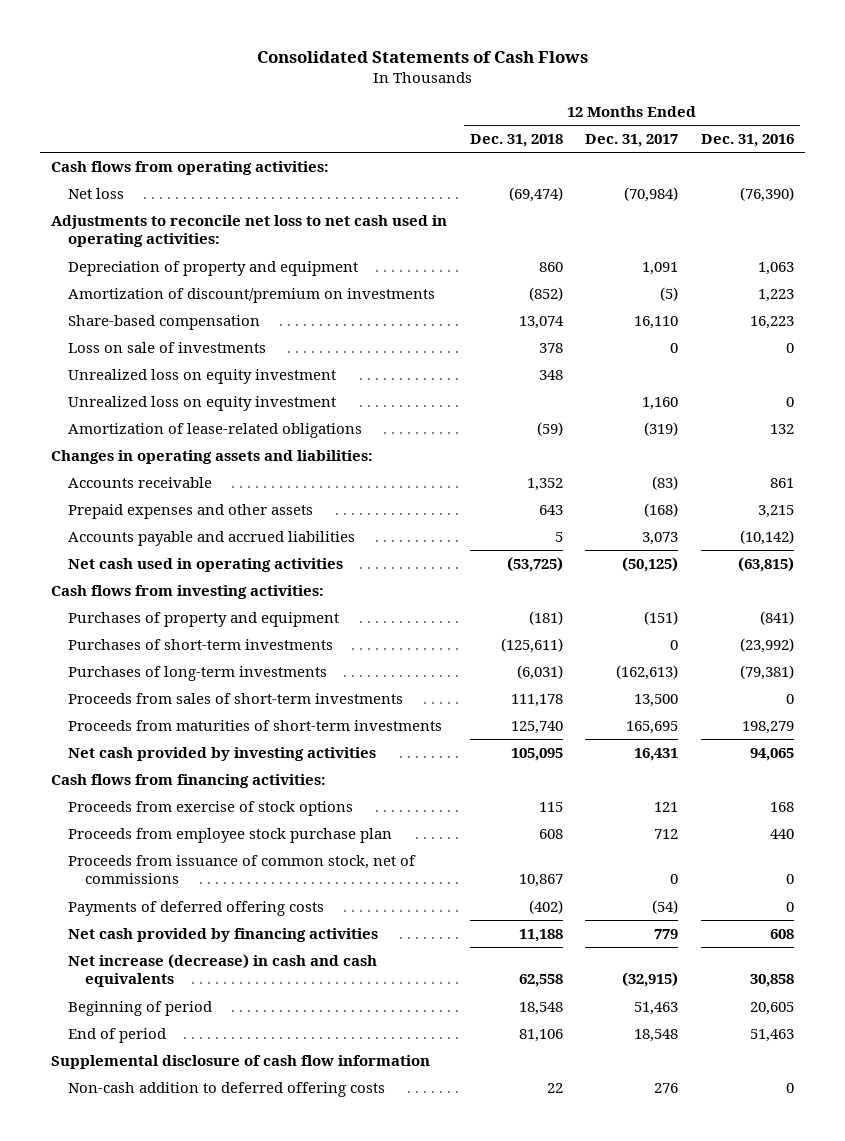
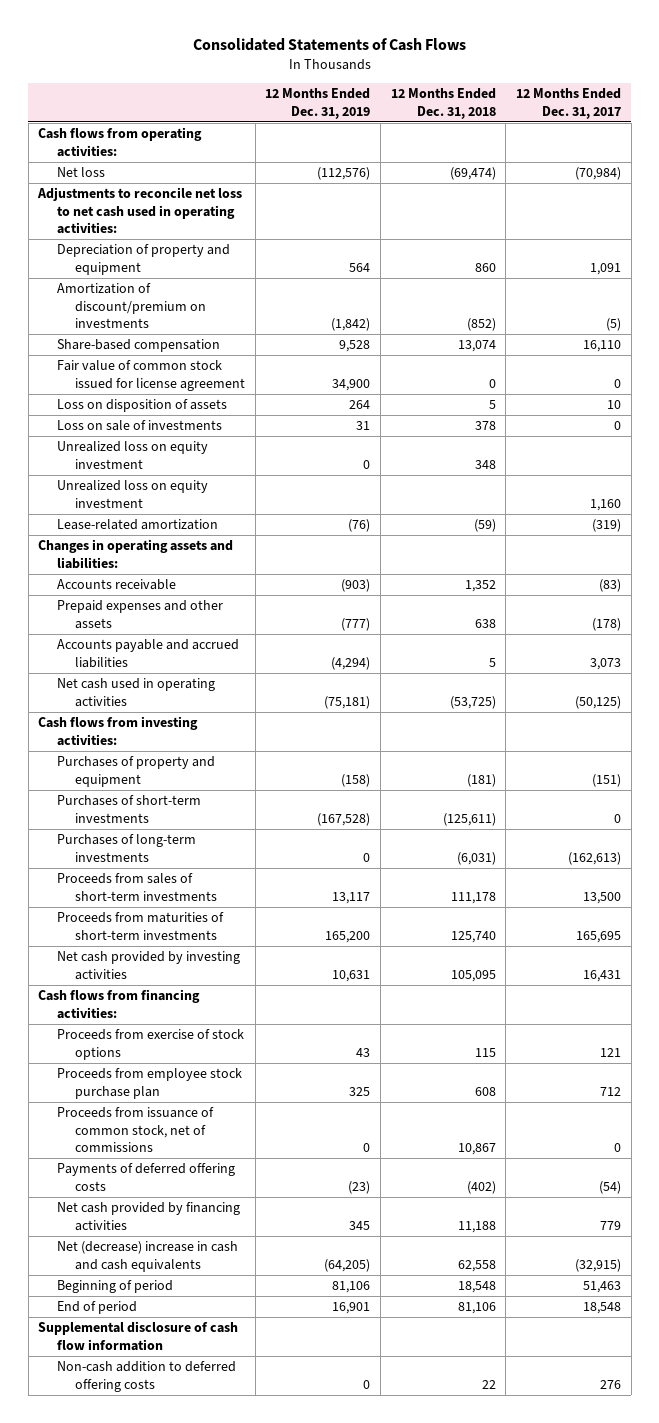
- | 12 Months Ended Dec. 31, 2018 | 12 Months Ended Dec. 31, 2017 | 12 Months Ended Dec. 31, 2016
+ | 12 Months Ended Dec. 31, 2019 | 12 Months Ended Dec. 31, 2018 | 12 Months Ended Dec. 31, 2017
+ Fair value of common stock issued for license agreement | 34,900 | 0 | 0
+ Loss on disposition of assets | 264 | 5 | 10
- Amortization of lease-related obligations | (59) | (319) | 132
+ Lease-related amortization | (76) | (59) | (319)
- Prepaid expenses and other assets | 643 | (168) | 3,215
+ Prepaid expenses and other assets | (777) | 638 | (178)
- Net increase (decrease) in cash and cash equivalents | 62,558 | (32,915) | 30,858
+ Net (decrease) increase in cash and cash equivalents | (64,205) | 62,558 | (32,915)

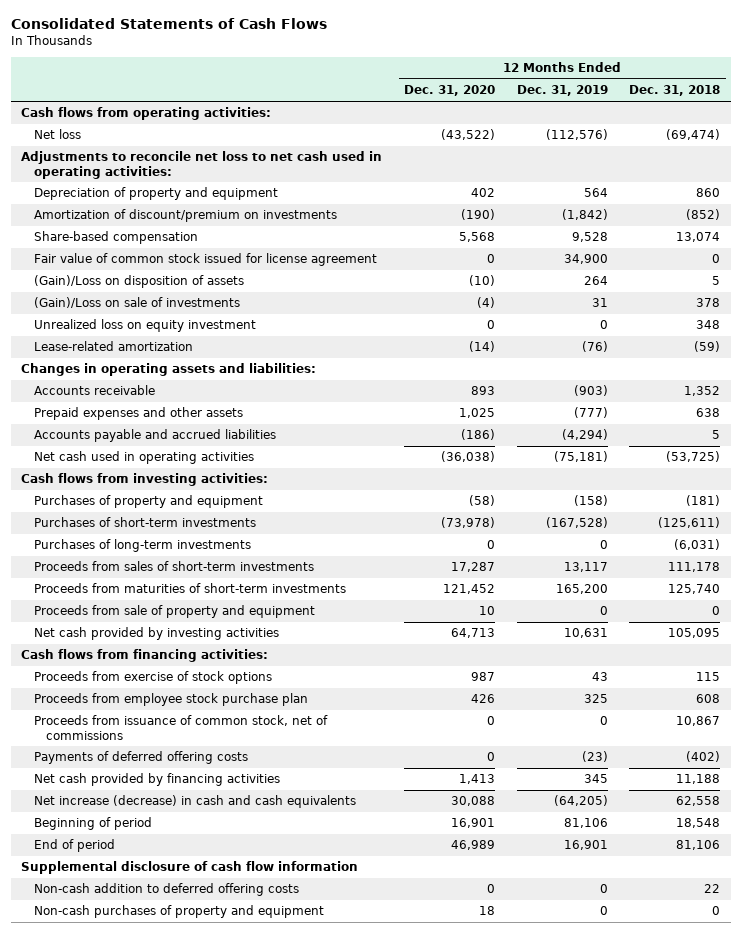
- | 12 Months Ended Dec. 31, 2019 | 12 Months Ended Dec. 31, 2018 | 12 Months Ended Dec. 31, 2017
+ | 12 Months Ended Dec. 31, 2020 | 12 Months Ended Dec. 31, 2019 | 12 Months Ended Dec. 31, 2018
- Loss on disposition of assets | 264 | 5 | 10
- Loss on sale of investments | 31 | 378 | 0
+ (Gain)/Loss on disposition of assets | (10) | 264 | 5
+ (Gain)/Loss on sale of investments | (4) | 31 | 378
- Unrealized loss on equity investment | | | 1,160
+ Proceeds from sale of property and equipment | 10 | 0 | 0
- Net (decrease) increase in cash and cash equivalents | (64,205) | 62,558 | (32,915)
+ Net increase (decrease) in cash and cash equivalents | 30,088 | (64,205) | 62,558
+ Non-cash purchases of property and equipment | 18 | 0 | 0

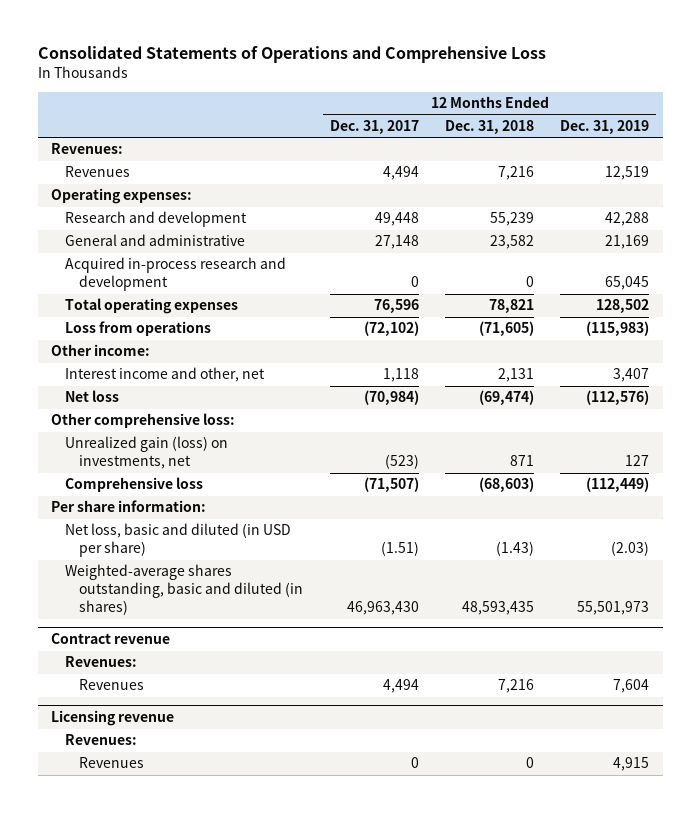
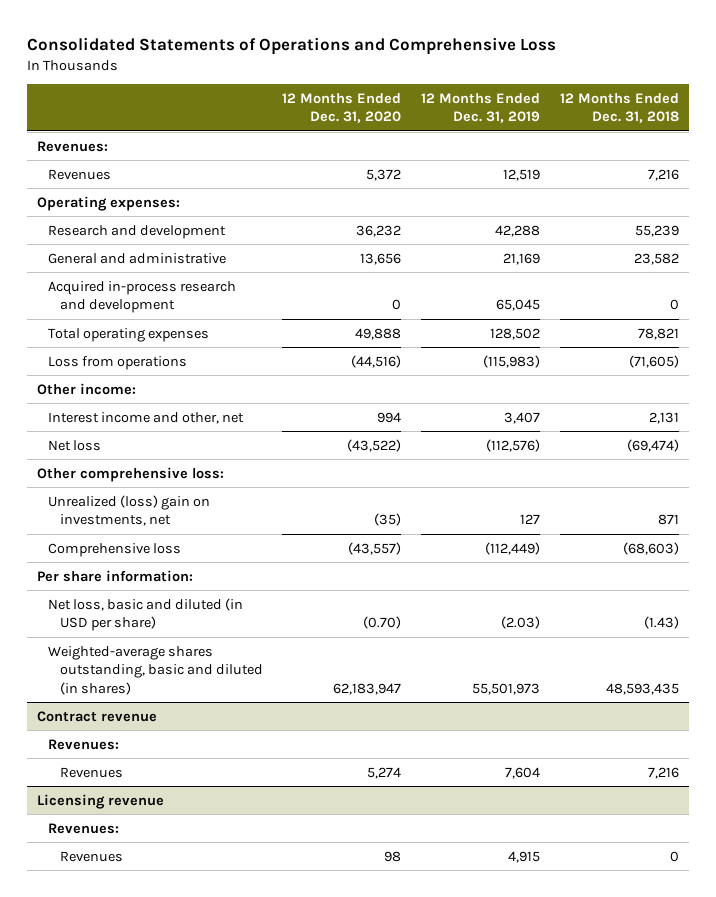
- | 12 Months Ended Dec. 31, 2017 | 12 Months Ended Dec. 31, 2018 | 12 Months Ended Dec. 31, 2019
+ | 12 Months Ended Dec. 31, 2020 | 12 Months Ended Dec. 31, 2019 | 12 Months Ended Dec. 31, 2018
- Unrealized gain (loss) on investments, net | (523) | 871 | 127
+ Unrealized (loss) gain on investments, net | (35) | 127 | 871

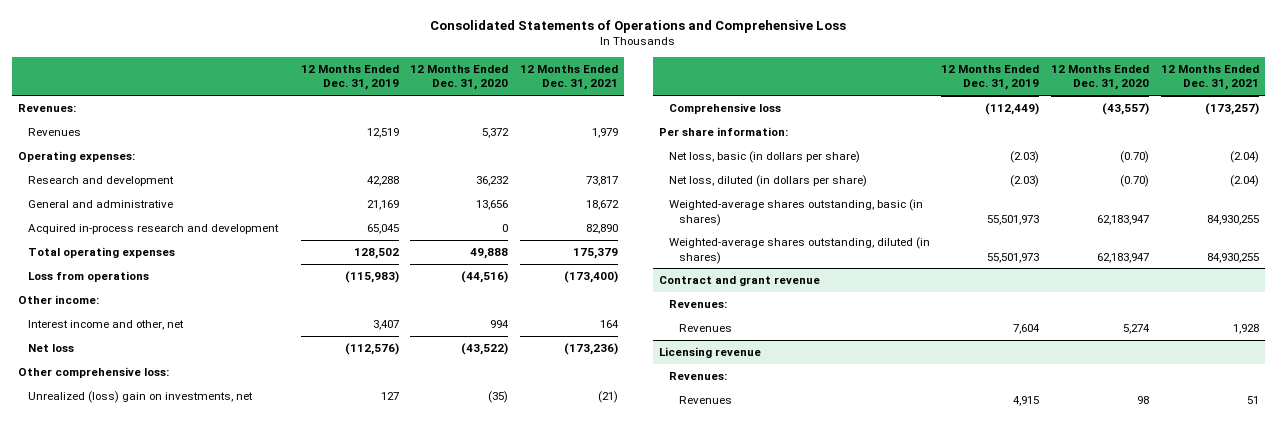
- | 12 Months Ended Dec. 31, 2020 | 12 Months Ended Dec. 31, 2019 | 12 Months Ended Dec. 31, 2018
+ | 12 Months Ended Dec. 31, 2019 | 12 Months Ended Dec. 31, 2020 | 12 Months Ended Dec. 31, 2021
- Net loss, basic and diluted (in USD per share) | (0.70) | (2.03) | (1.43)
- Weighted-average shares outstanding, basic and diluted (in shares) | 62,183,947 | 55,501,973 | 48,593,435
- Contract revenue
+ Net loss, basic (in dollars per share) | (2.03) | (0.70) | (2.04)
+ Net loss, diluted (in dollars per share) | (2.03) | (0.70) | (2.04)
+ Weighted-average shares outstanding, basic (in shares) | 55,501,973 | 62,183,947 | 84,930,255
+ Weighted-average shares outstanding, diluted (in shares) | 55,501,973 | 62,183,947 | 84,930,255
+ Contract and grant revenue

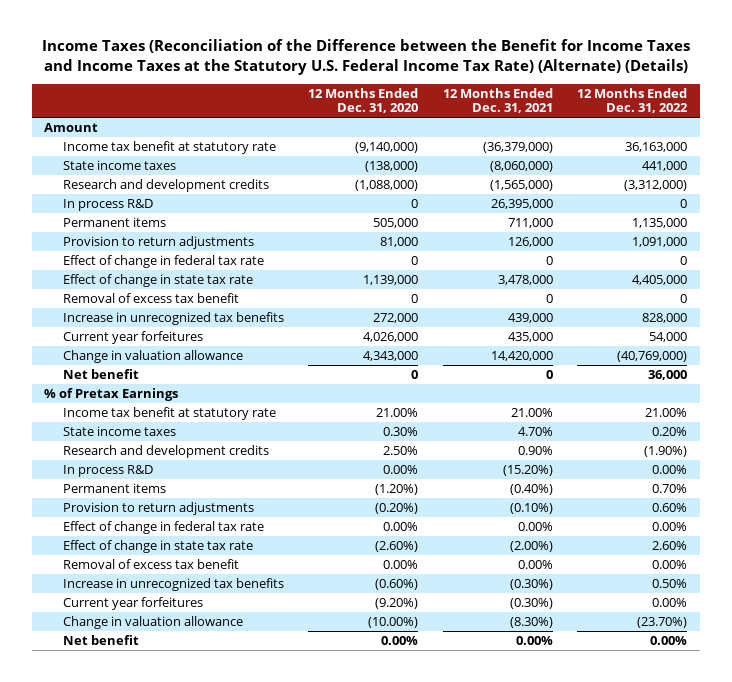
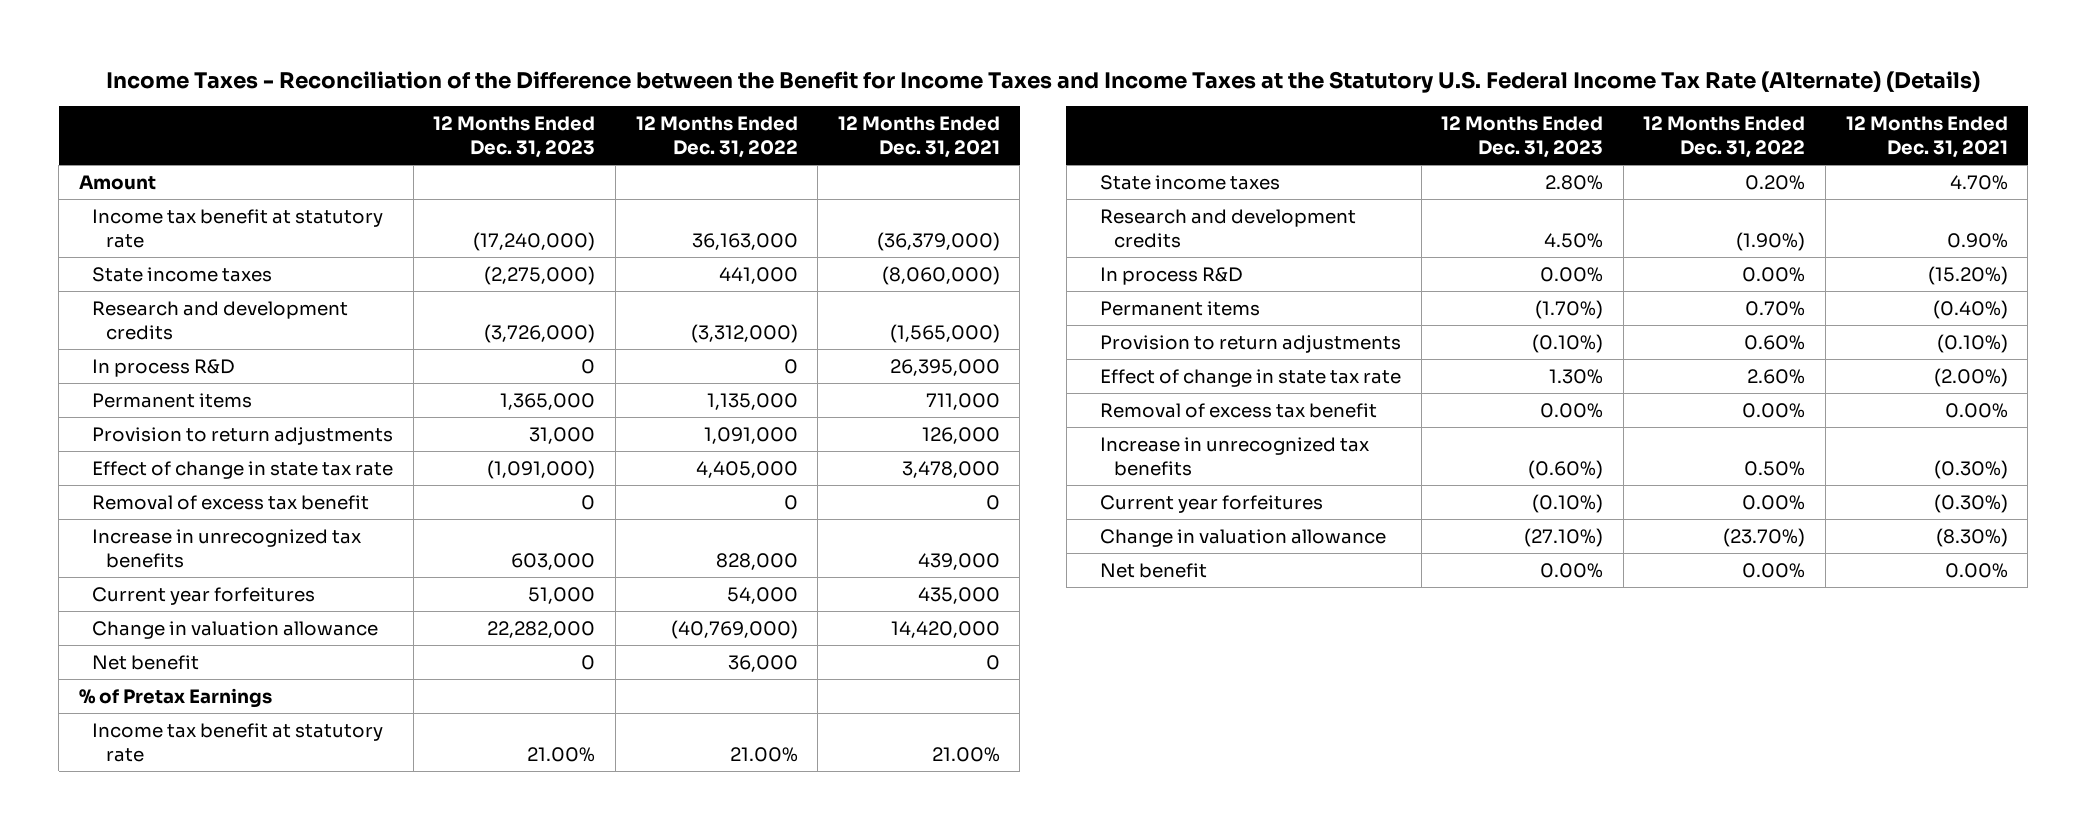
- Income Taxes (Reconciliation of the Difference between the Benefit for Income Taxes and Income Taxes at the Statutory U.S. Federal Income Tax Rate) (Alternate) (Details)
+ Income Taxes - Reconciliation of the Difference between the Benefit for Income Taxes and Income Taxes at the Statutory U.S. Federal Income Tax Rate (Alternate) (Details)
- | 12 Months Ended Dec. 31, 2020 | 12 Months Ended Dec. 31, 2021 | 12 Months Ended Dec. 31, 2022
+ | 12 Months Ended Dec. 31, 2023 | 12 Months Ended Dec. 31, 2022 | 12 Months Ended Dec. 31, 2021
- Effect of change in federal tax rate | 0 | 0 | 0
- Effect of change in federal tax rate | 0.00% | 0.00% | 0.00%

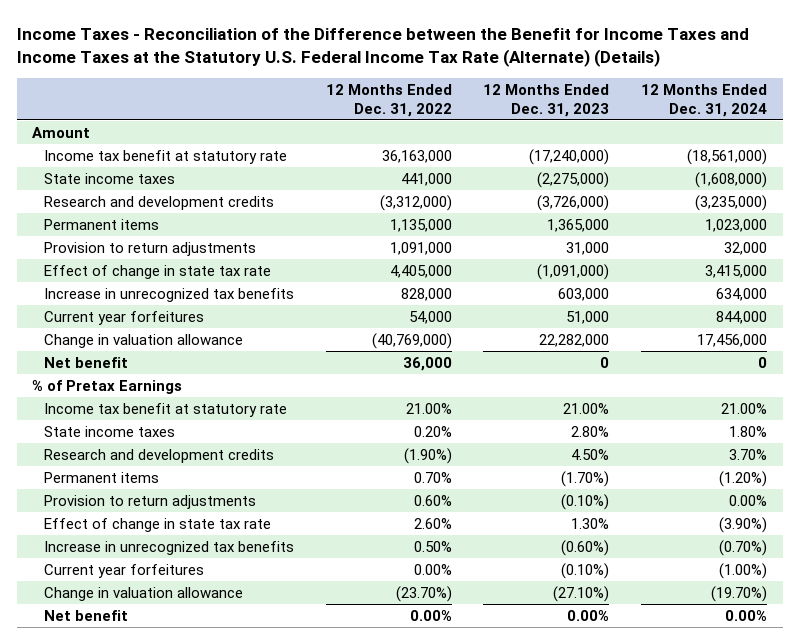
- | 12 Months Ended Dec. 31, 2023 | 12 Months Ended Dec. 31, 2022 | 12 Months Ended Dec. 31, 2021
+ | 12 Months Ended Dec. 31, 2022 | 12 Months Ended Dec. 31, 2023 | 12 Months Ended Dec. 31, 2024
- In process R&D | 0 | 0 | 26,395,000
- Removal of excess tax benefit | 0 | 0 | 0
- In process R&D | 0.00% | 0.00% | (15.20%)
- Removal of excess tax benefit | 0.00% | 0.00% | 0.00%

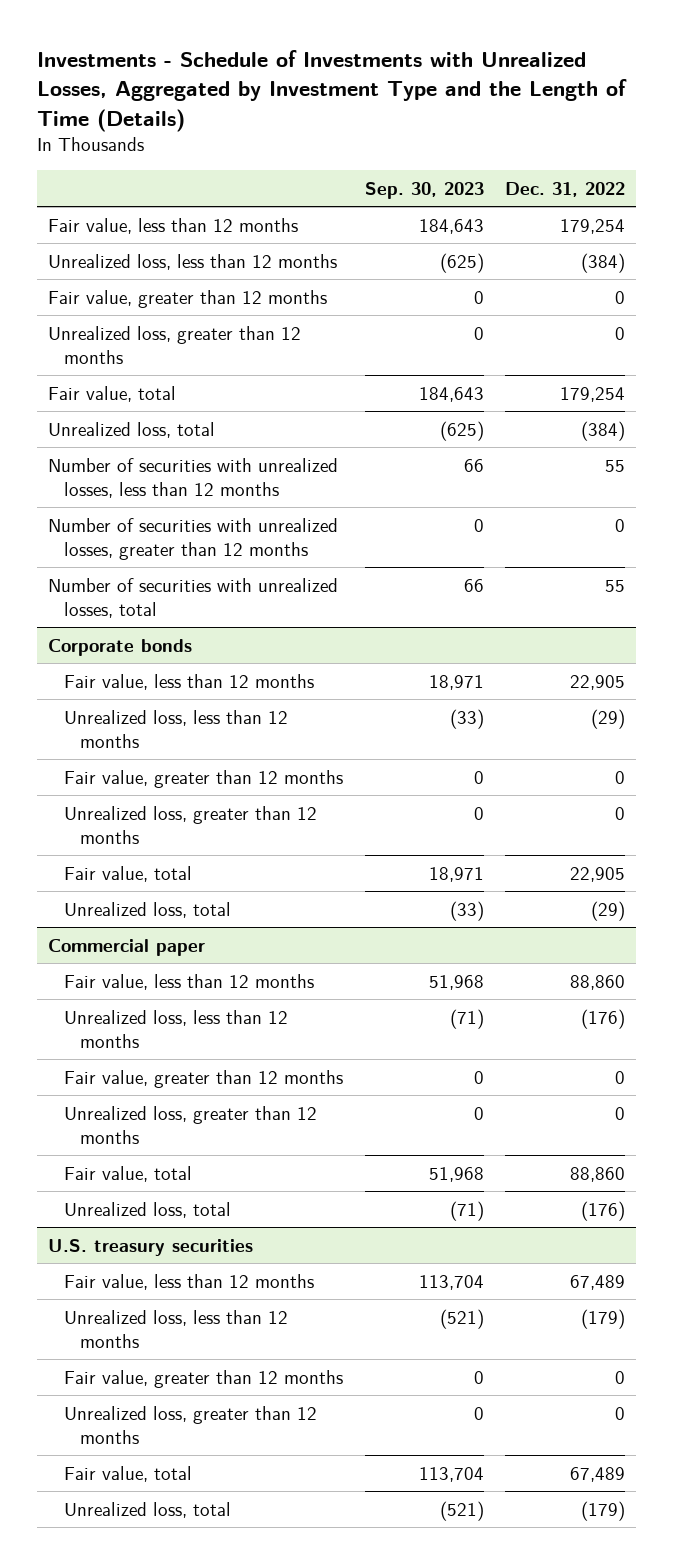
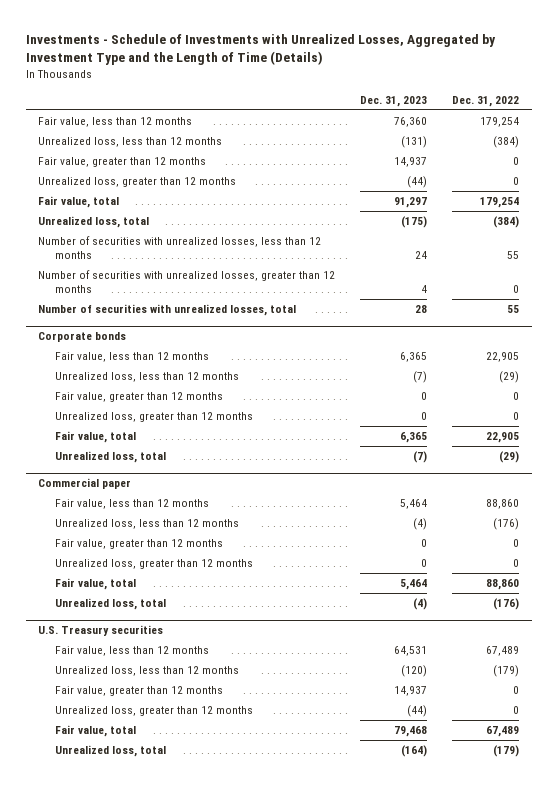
- | Sep. 30, 2023 | Dec. 31, 2022
+ | Dec. 31, 2023 | Dec. 31, 2022
- U.S. treasury securities
+ U.S. Treasury securities

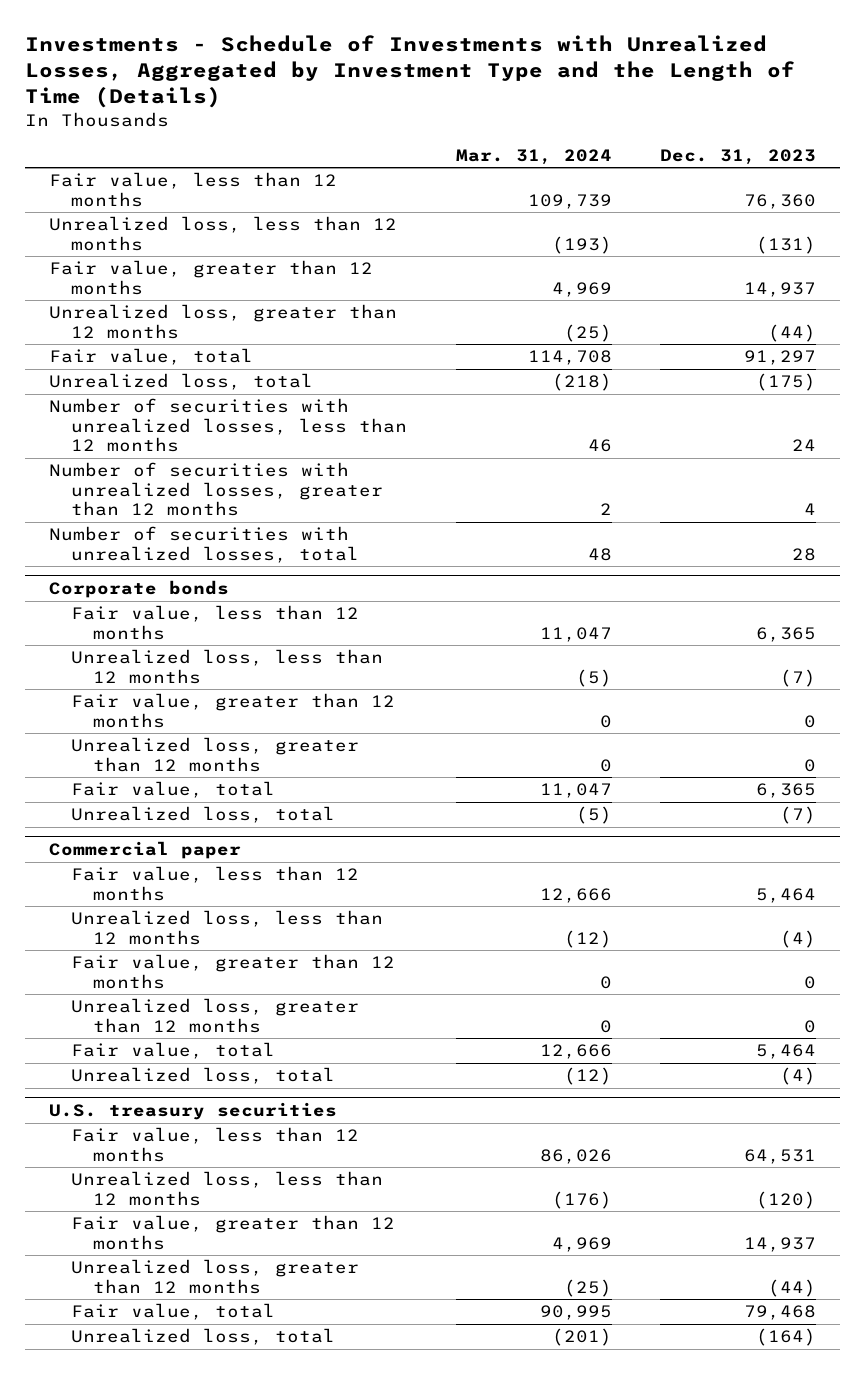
- | Dec. 31, 2023 | Dec. 31, 2022
+ | Mar. 31, 2024 | Dec. 31, 2023
- U.S. Treasury securities
+ U.S. treasury securities

